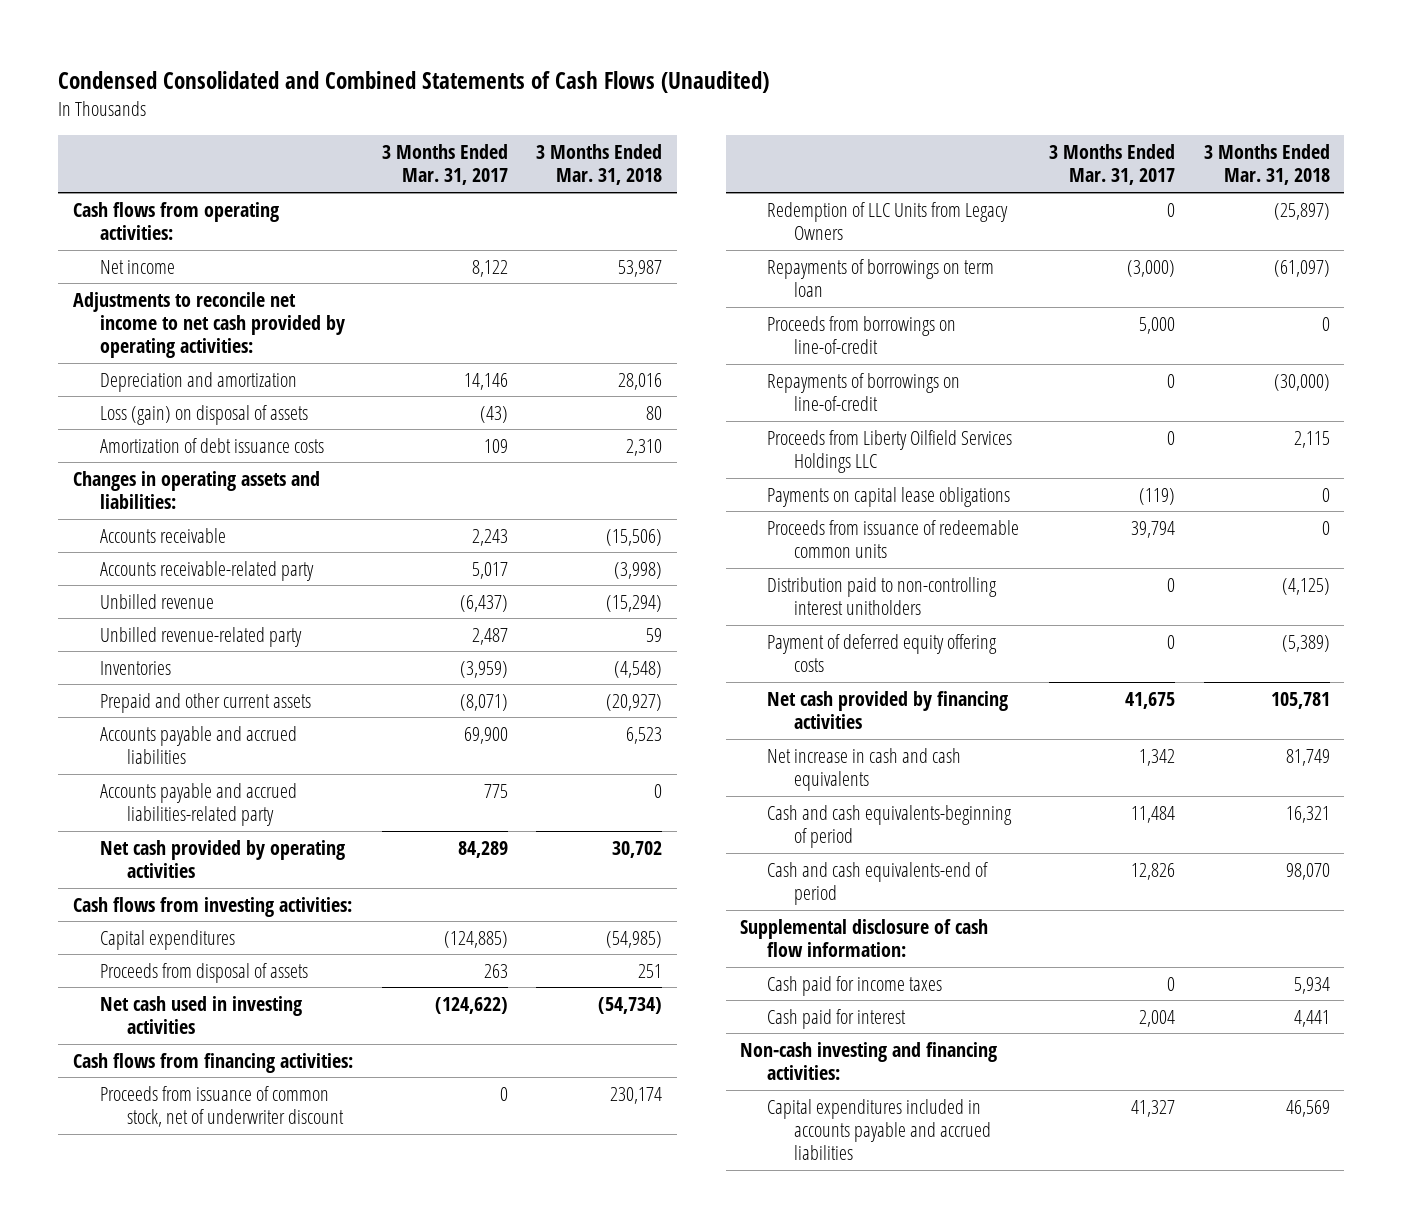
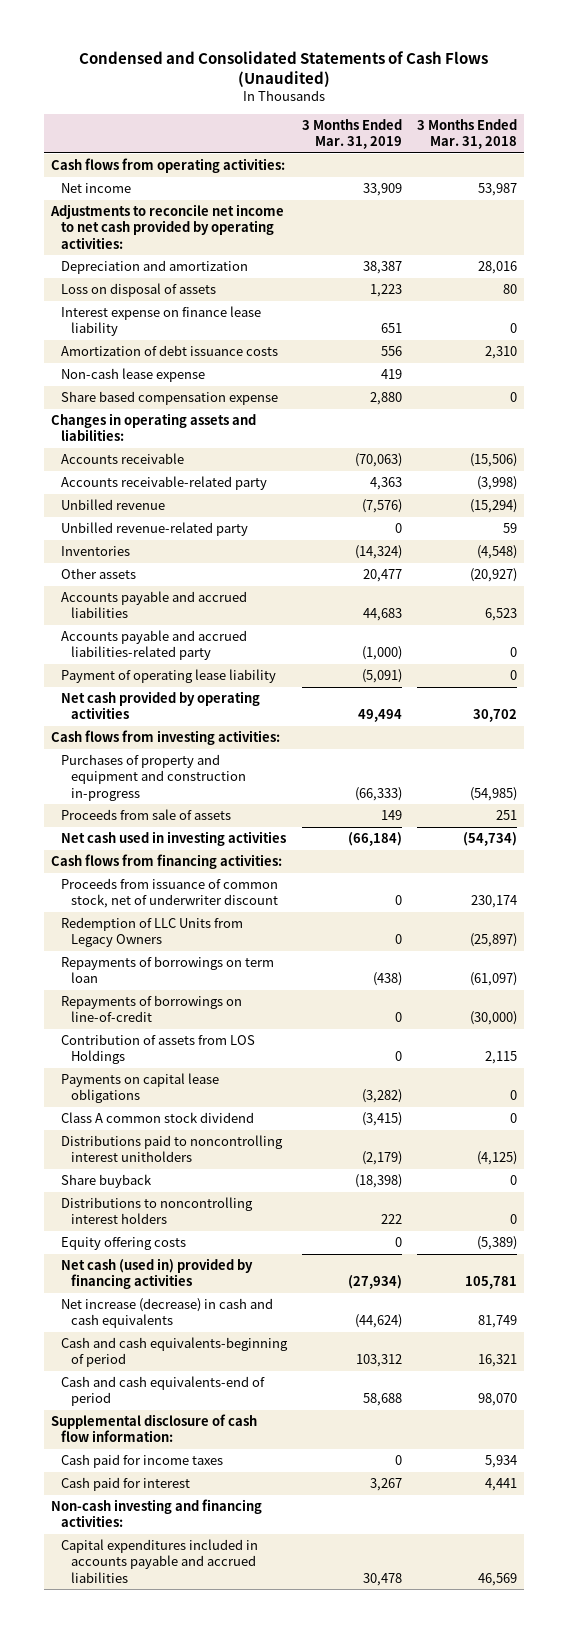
- Condensed Consolidated and Combined Statements of Cash Flows (Unaudited)
+ Condensed and Consolidated Statements of Cash Flows (Unaudited)
- | 3 Months Ended Mar. 31, 2017 | 3 Months Ended Mar. 31, 2018
+ | 3 Months Ended Mar. 31, 2019 | 3 Months Ended Mar. 31, 2018
- Loss (gain) on disposal of assets | (43) | 80
+ Loss on disposal of assets | 1,223 | 80
+ Interest expense on finance lease liability | 651 | 0
+ Non-cash lease expense | 419 |
+ Share based compensation expense | 2,880 | 0
- Prepaid and other current assets | (8,071) | (20,927)
+ Other assets | 20,477 | (20,927)
+ Payment of operating lease liability | (5,091) | 0
- Capital expenditures | (124,885) | (54,985)
- Proceeds from disposal of assets | 263 | 251
+ Purchases of property and equipment and construction in-progress | (66,333) | (54,985)
+ Proceeds from sale of assets | 149 | 251
- Proceeds from borrowings on line-of-credit | 5,000 | 0
- Proceeds from Liberty Oilfield Services Holdings LLC | 0 | 2,115
+ Contribution of assets from LOS Holdings | 0 | 2,115
- Proceeds from issuance of redeemable common units | 39,794 | 0
- Distribution paid to non-controlling interest unitholders | 0 | (4,125)
- Payment of deferred equity offering costs | 0 | (5,389)
- Net cash provided by financing activities | 41,675 | 105,781
- Net increase in cash and cash equivalents | 1,342 | 81,749
+ Class A common stock dividend | (3,415) | 0
+ Distributions paid to noncontrolling interest unitholders | (2,179) | (4,125)
+ Share buyback | (18,398) | 0
+ Distributions to noncontrolling interest holders | 222 | 0
+ Equity offering costs | 0 | (5,389)
+ Net cash (used in) provided by financing activities | (27,934) | 105,781
+ Net increase (decrease) in cash and cash equivalents | (44,624) | 81,749

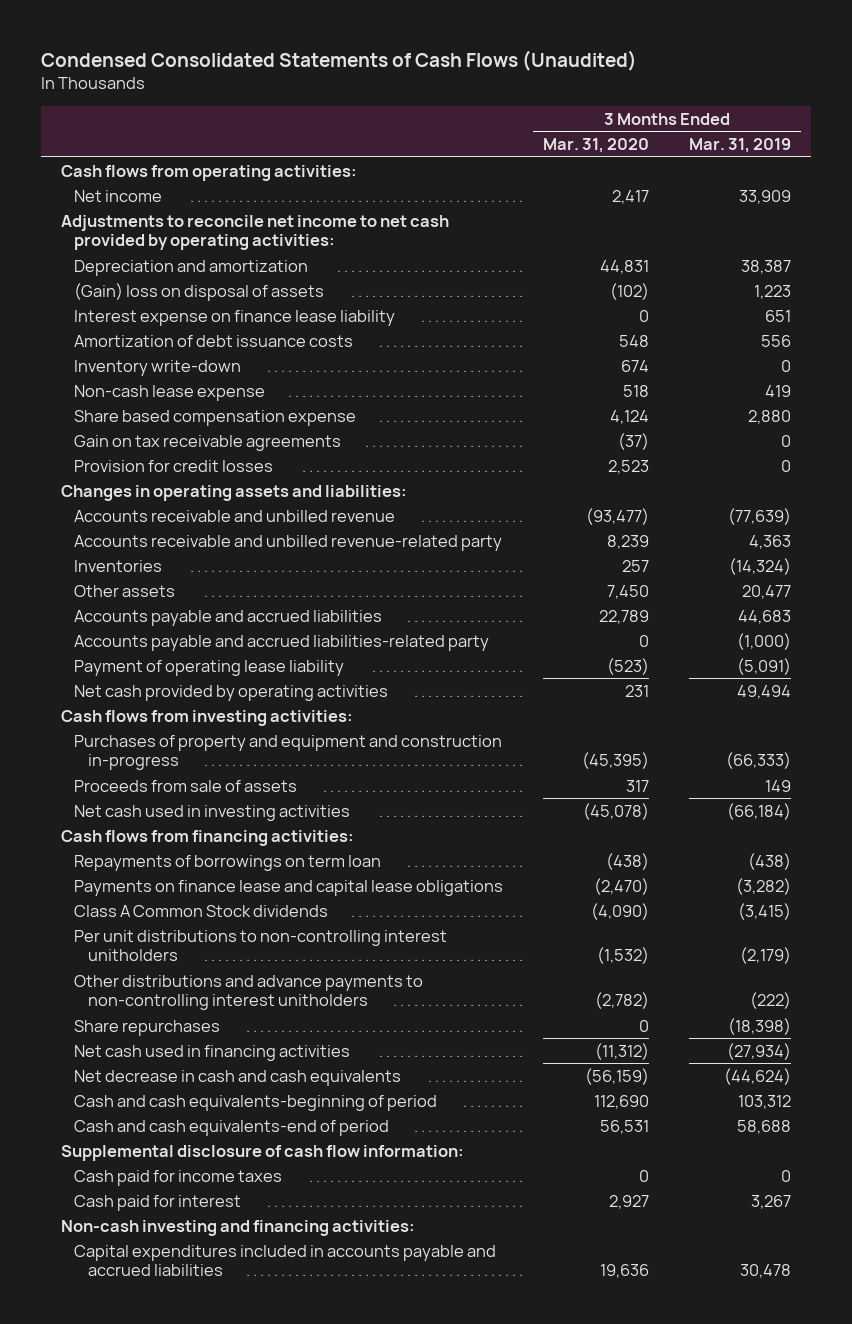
- Condensed and Consolidated Statements of Cash Flows (Unaudited)
+ Condensed Consolidated Statements of Cash Flows (Unaudited)
- | 3 Months Ended Mar. 31, 2019 | 3 Months Ended Mar. 31, 2018
+ | 3 Months Ended Mar. 31, 2020 | 3 Months Ended Mar. 31, 2019
- Loss on disposal of assets | 1,223 | 80
+ (Gain) loss on disposal of assets | (102) | 1,223
+ Inventory write-down | 674 | 0
+ Gain on tax receivable agreements | (37) | 0
+ Provision for credit losses | 2,523 | 0
- Accounts receivable | (70,063) | (15,506)
- Accounts receivable-related party | 4,363 | (3,998)
- Unbilled revenue | (7,576) | (15,294)
- Unbilled revenue-related party | 0 | 59
+ Accounts receivable and unbilled revenue | (93,477) | (77,639)
+ Accounts receivable and unbilled revenue-related party | 8,239 | 4,363
- Proceeds from issuance of common stock, net of underwriter discount | 0 | 230,174
- Redemption of LLC Units from Legacy Owners | 0 | (25,897)
- Repayments of borrowings on line-of-credit | 0 | (30,000)
- Contribution of assets from LOS Holdings | 0 | 2,115
- Payments on capital lease obligations | (3,282) | 0
- Class A common stock dividend | (3,415) | 0
- Distributions paid to noncontrolling interest unitholders | (2,179) | (4,125)
- Share buyback | (18,398) | 0
- Distributions to noncontrolling interest holders | 222 | 0
- Equity offering costs | 0 | (5,389)
- Net cash (used in) provided by financing activities | (27,934) | 105,781
- Net increase (decrease) in cash and cash equivalents | (44,624) | 81,749
+ Payments on finance lease and capital lease obligations | (2,470) | (3,282)
+ Class A Common Stock dividends | (4,090) | (3,415)
+ Per unit distributions to non-controlling interest unitholders | (1,532) | (2,179)
+ Other distributions and advance payments to non-controlling interest unitholders | (2,782) | (222)
+ Share repurchases | 0 | (18,398)
+ Net cash used in financing activities | (11,312) | (27,934)
+ Net decrease in cash and cash equivalents | (56,159) | (44,624)

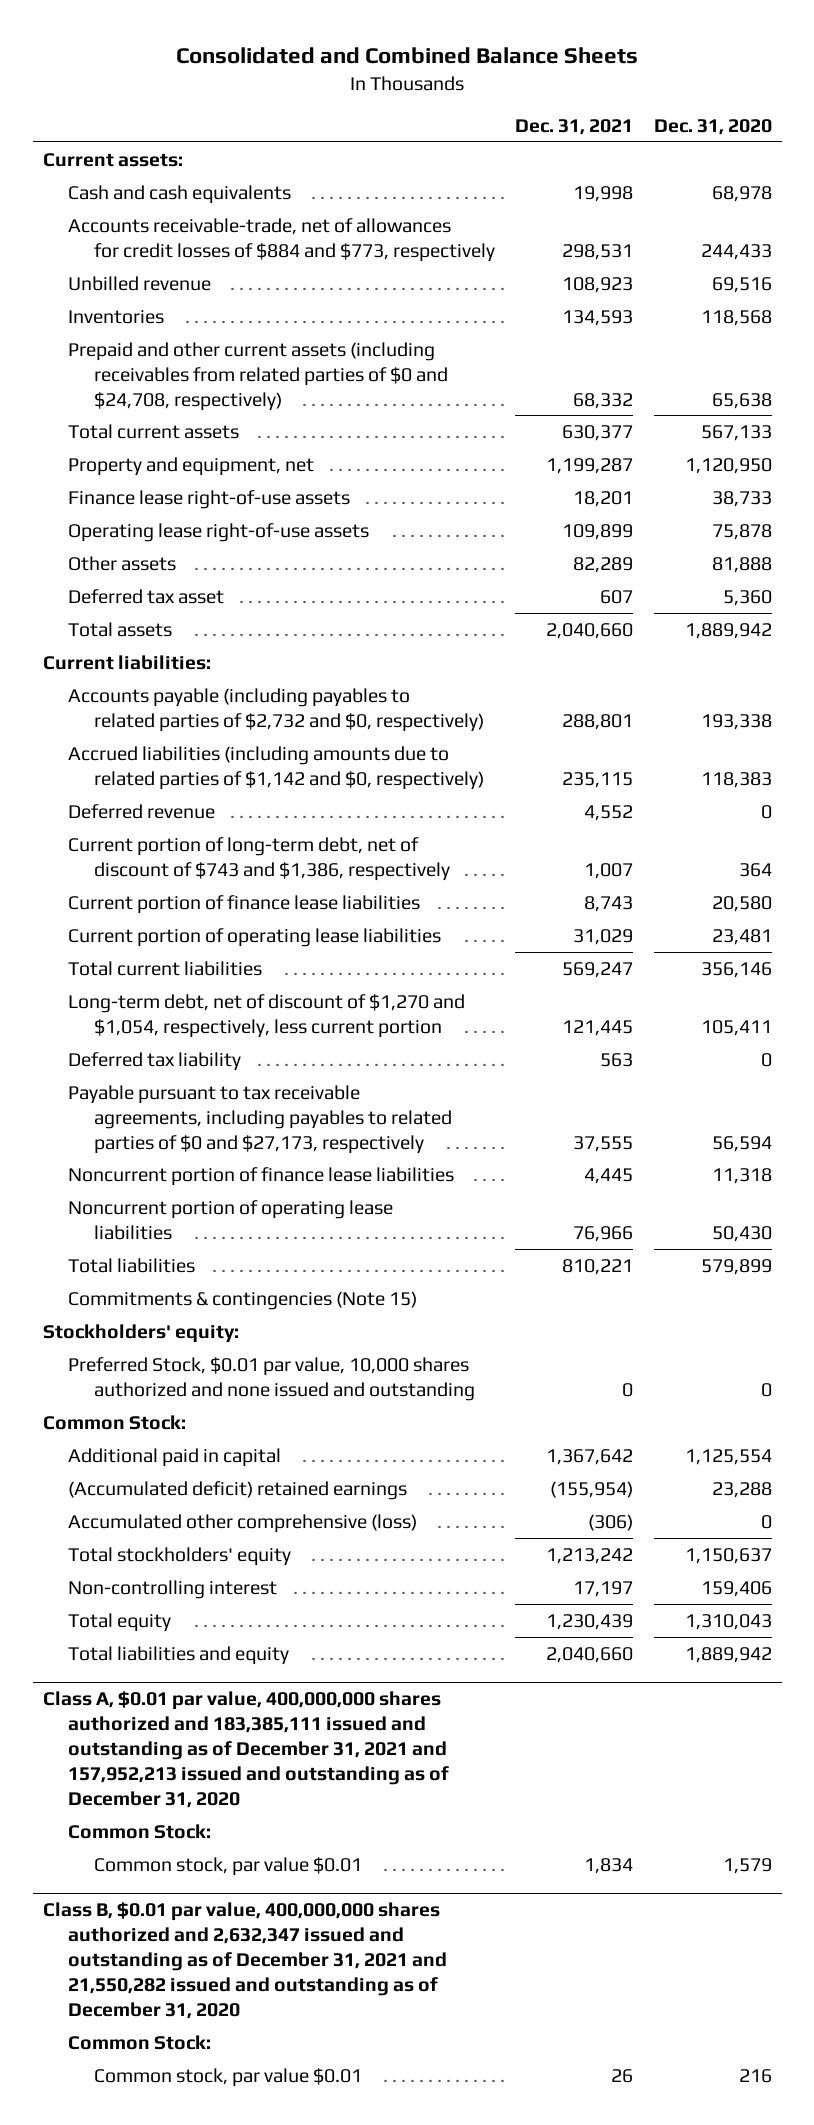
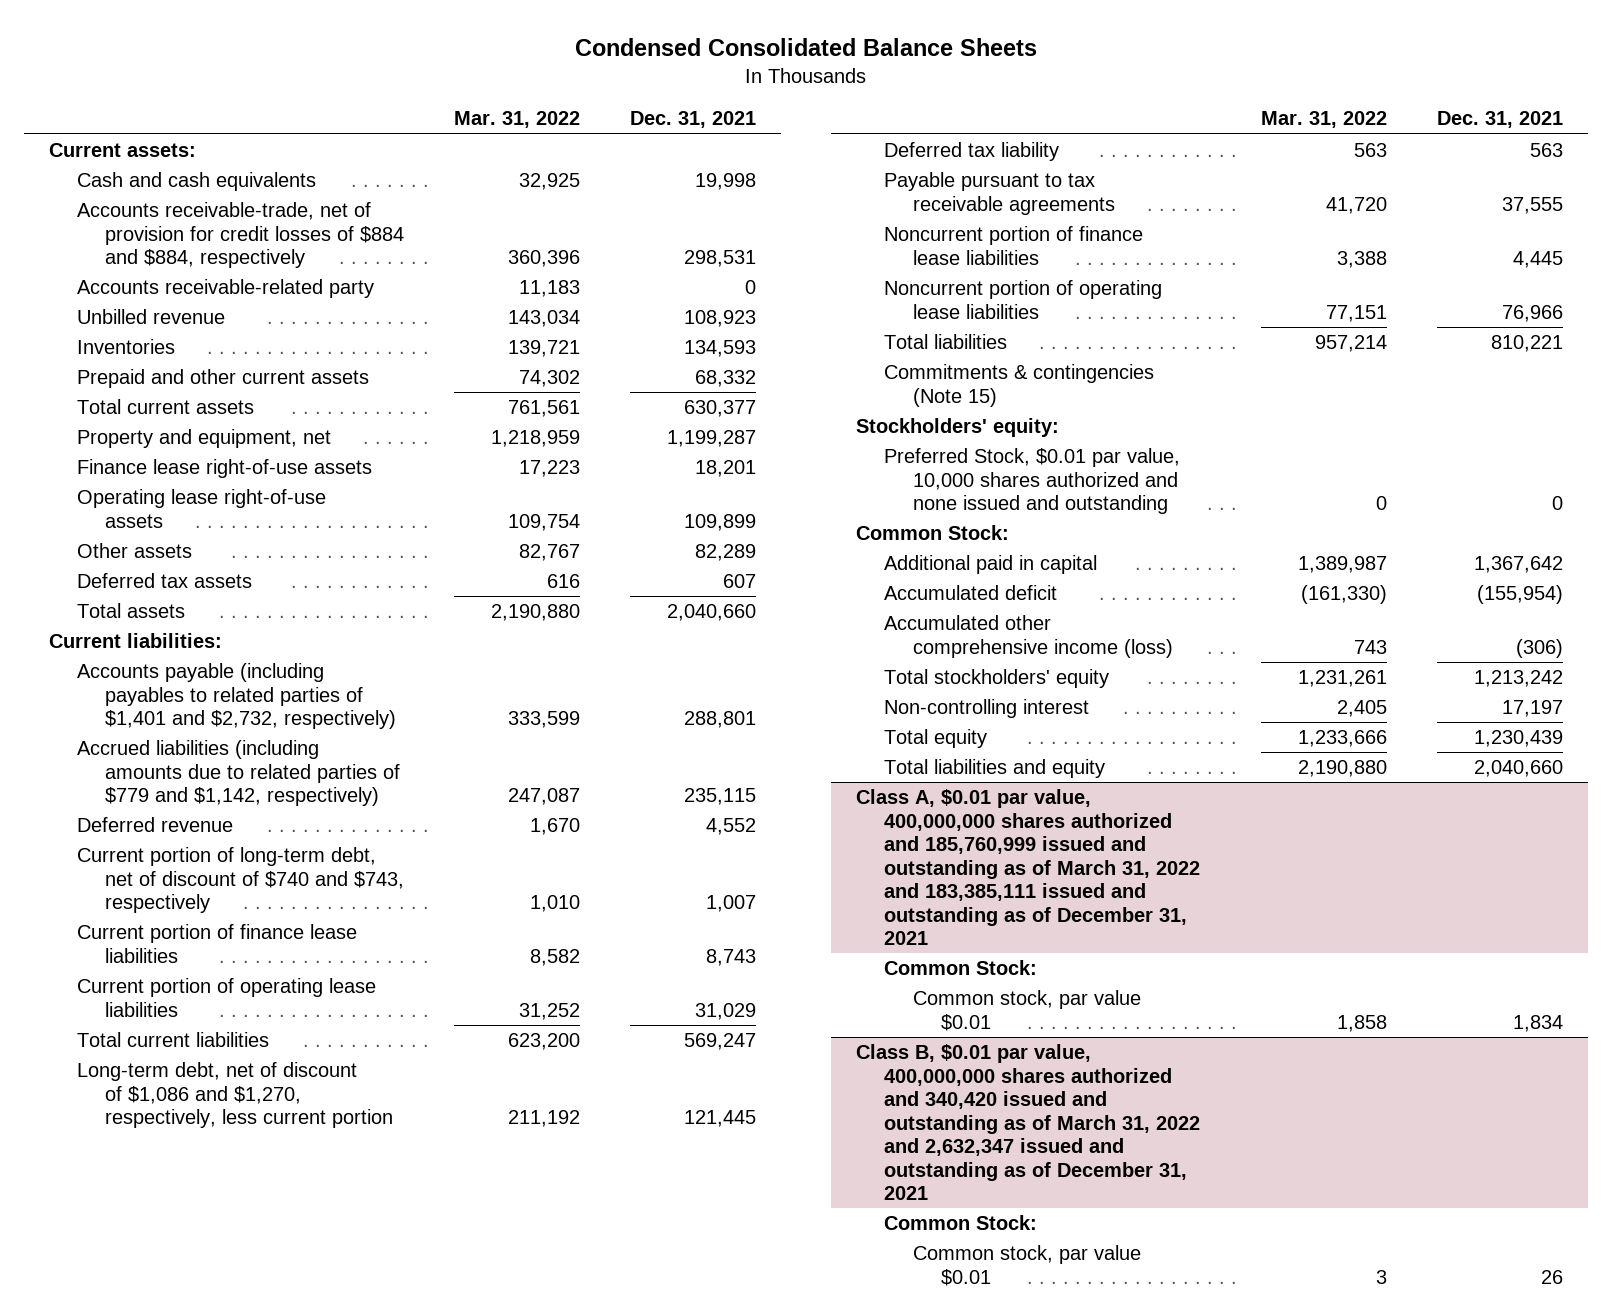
- Consolidated and Combined Balance Sheets
+ Condensed Consolidated Balance Sheets
- | Dec. 31, 2021 | Dec. 31, 2020
+ | Mar. 31, 2022 | Dec. 31, 2021
- Accounts receivable-trade, net of allowances for credit losses of $884 and $773, respectively | 298,531 | 244,433
+ Accounts receivable-trade, net of provision for credit losses of $884 and $884, respectively | 360,396 | 298,531
+ Accounts receivable-related party | 11,183 | 0
- Prepaid and other current assets (including receivables from related parties of $0 and $24,708, respectively) | 68,332 | 65,638
+ Prepaid and other current assets | 74,302 | 68,332
- Deferred tax asset | 607 | 5,360
+ Deferred tax assets | 616 | 607
- Accounts payable (including payables to related parties of $2,732 and $0, respectively) | 288,801 | 193,338
- Accrued liabilities (including amounts due to related parties of $1,142 and $0, respectively) | 235,115 | 118,383
+ Accounts payable (including payables to related parties of $1,401 and $2,732, respectively) | 333,599 | 288,801
+ Accrued liabilities (including amounts due to related parties of $779 and $1,142, respectively) | 247,087 | 235,115
- Current portion of long-term debt, net of discount of $743 and $1,386, respectively | 1,007 | 364
+ Current portion of long-term debt, net of discount of $740 and $743, respectively | 1,010 | 1,007
- Long-term debt, net of discount of $1,270 and $1,054, respectively, less current portion | 121,445 | 105,411
+ Long-term debt, net of discount of $1,086 and $1,270, respectively, less current portion | 211,192 | 121,445
- Payable pursuant to tax receivable agreements, including payables to related parties of $0 and $27,173, respectively | 37,555 | 56,594
+ Payable pursuant to tax receivable agreements | 41,720 | 37,555
- (Accumulated deficit) retained earnings | (155,954) | 23,288
- Accumulated other comprehensive (loss) | (306) | 0
+ Accumulated deficit | (161,330) | (155,954)
+ Accumulated other comprehensive income (loss) | 743 | (306)
- Class A, $0.01 par value, 400,000,000 shares authorized and 183,385,111 issued and outstanding as of December 31, 2021 and 157,952,213 issued and outstanding as of December 31, 2020
+ Class A, $0.01 par value, 400,000,000 shares authorized and 185,760,999 issued and outstanding as of March 31, 2022 and 183,385,111 issued and outstanding as of December 31, 2021
- Class B, $0.01 par value, 400,000,000 shares authorized and 2,632,347 issued and outstanding as of December 31, 2021 and 21,550,282 issued and outstanding as of December 31, 2020
+ Class B, $0.01 par value, 400,000,000 shares authorized and 340,420 issued and outstanding as of March 31, 2022 and 2,632,347 issued and outstanding as of December 31, 2021

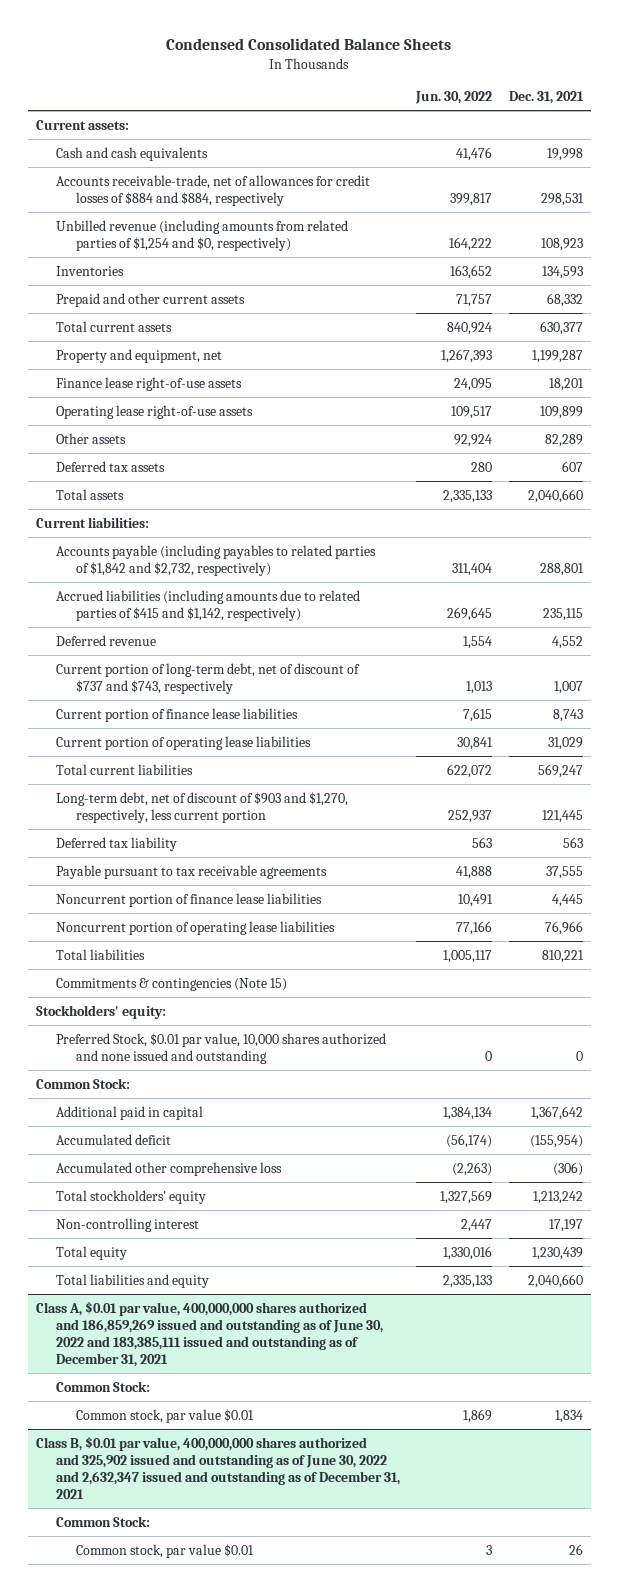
- | Mar. 31, 2022 | Dec. 31, 2021
+ | Jun. 30, 2022 | Dec. 31, 2021
- Accounts receivable-trade, net of provision for credit losses of $884 and $884, respectively | 360,396 | 298,531
- Accounts receivable-related party | 11,183 | 0
- Unbilled revenue | 143,034 | 108,923
+ Accounts receivable-trade, net of allowances for credit losses of $884 and $884, respectively | 399,817 | 298,531
+ Unbilled revenue (including amounts from related parties of $1,254 and $0, respectively) | 164,222 | 108,923
- Accounts payable (including payables to related parties of $1,401 and $2,732, respectively) | 333,599 | 288,801
- Accrued liabilities (including amounts due to related parties of $779 and $1,142, respectively) | 247,087 | 235,115
+ Accounts payable (including payables to related parties of $1,842 and $2,732, respectively) | 311,404 | 288,801
+ Accrued liabilities (including amounts due to related parties of $415 and $1,142, respectively) | 269,645 | 235,115
- Current portion of long-term debt, net of discount of $740 and $743, respectively | 1,010 | 1,007
+ Current portion of long-term debt, net of discount of $737 and $743, respectively | 1,013 | 1,007
- Long-term debt, net of discount of $1,086 and $1,270, respectively, less current portion | 211,192 | 121,445
+ Long-term debt, net of discount of $903 and $1,270, respectively, less current portion | 252,937 | 121,445
- Accumulated other comprehensive income (loss) | 743 | (306)
+ Accumulated other comprehensive loss | (2,263) | (306)
- Class A, $0.01 par value, 400,000,000 shares authorized and 185,760,999 issued and outstanding as of March 31, 2022 and 183,385,111 issued and outstanding as of December 31, 2021
+ Class A, $0.01 par value, 400,000,000 shares authorized and 186,859,269 issued and outstanding as of June 30, 2022 and 183,385,111 issued and outstanding as of December 31, 2021
- Class B, $0.01 par value, 400,000,000 shares authorized and 340,420 issued and outstanding as of March 31, 2022 and 2,632,347 issued and outstanding as of December 31, 2021
+ Class B, $0.01 par value, 400,000,000 shares authorized and 325,902 issued and outstanding as of June 30, 2022 and 2,632,347 issued and outstanding as of December 31, 2021

